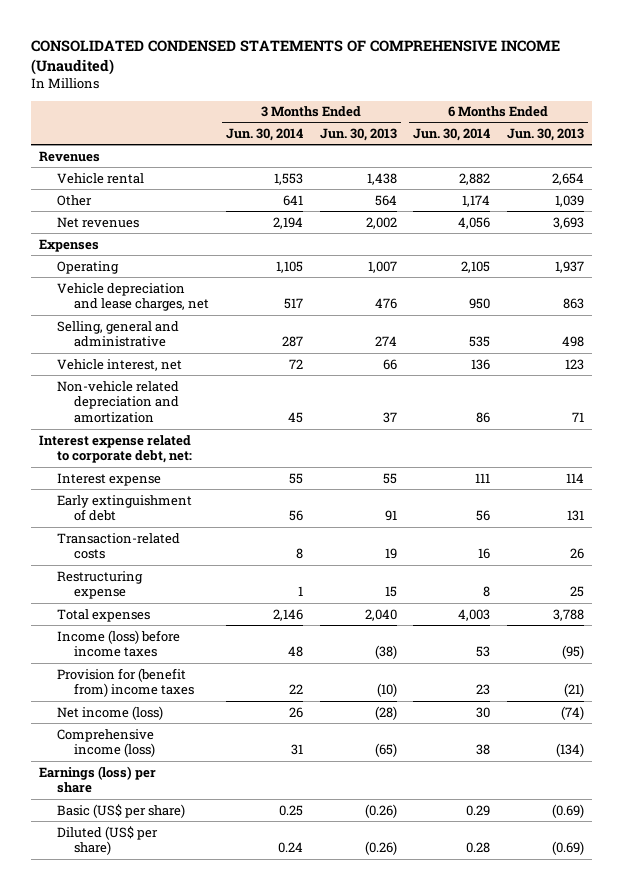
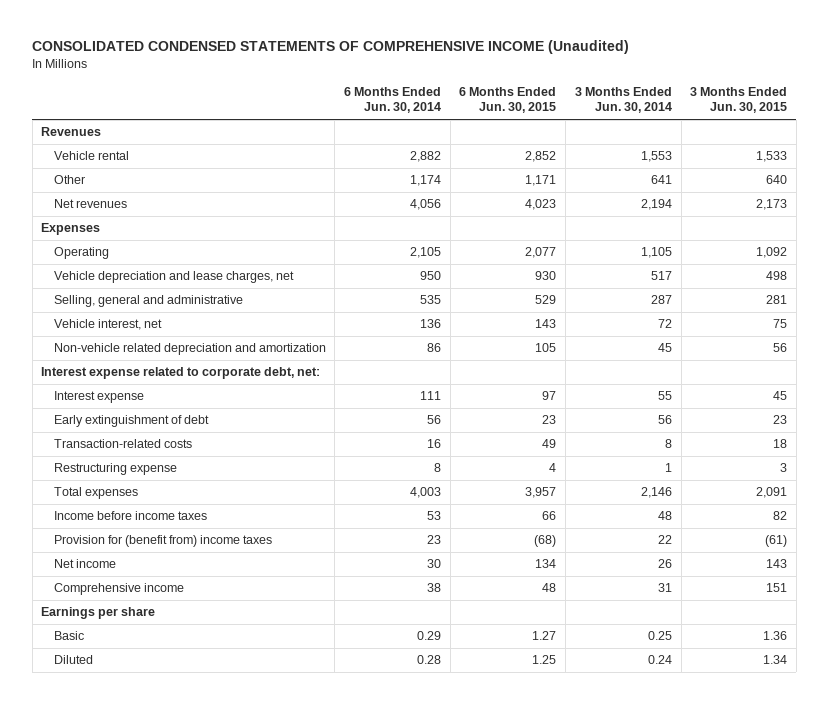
- | 3 Months Ended Jun. 30, 2014 | 3 Months Ended Jun. 30, 2013 | 6 Months Ended Jun. 30, 2014 | 6 Months Ended Jun. 30, 2013
+ | 6 Months Ended Jun. 30, 2014 | 6 Months Ended Jun. 30, 2015 | 3 Months Ended Jun. 30, 2014 | 3 Months Ended Jun. 30, 2015
- Income (loss) before income taxes | 48 | (38) | 53 | (95)
+ Income before income taxes | 53 | 66 | 48 | 82
- Net income (loss) | 26 | (28) | 30 | (74)
- Comprehensive income (loss) | 31 | (65) | 38 | (134)
- Earnings (loss) per share
- Basic (US$ per share) | 0.25 | (0.26) | 0.29 | (0.69)
- Diluted (US$ per share) | 0.24 | (0.26) | 0.28 | (0.69)
+ Net income | 30 | 134 | 26 | 143
+ Comprehensive income | 38 | 48 | 31 | 151
+ Earnings per share
+ Basic | 0.29 | 1.27 | 0.25 | 1.36
+ Diluted | 0.28 | 1.25 | 0.24 | 1.34

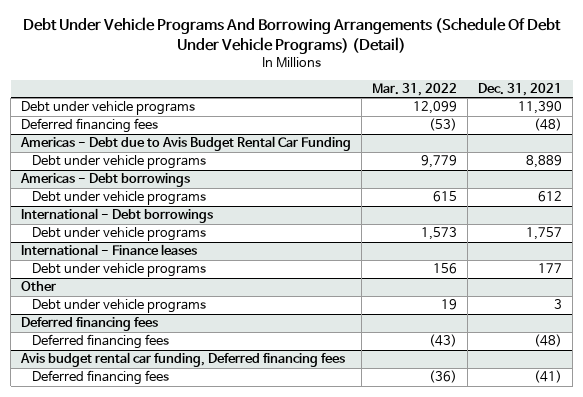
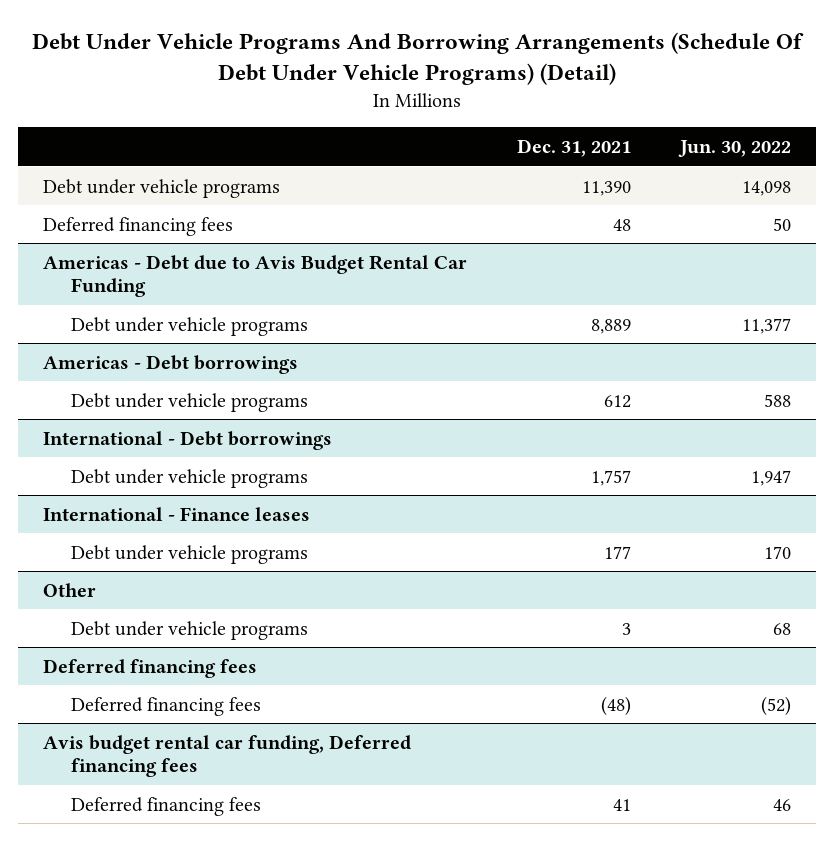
- | Mar. 31, 2022 | Dec. 31, 2021
+ | Dec. 31, 2021 | Jun. 30, 2022
- Deferred financing fees | (53) | (48)
+ Deferred financing fees | 48 | 50
@ Avis budget rental car funding, Deferred financing fees
- Deferred financing fees | (36) | (41)
+ Deferred financing fees | 41 | 46

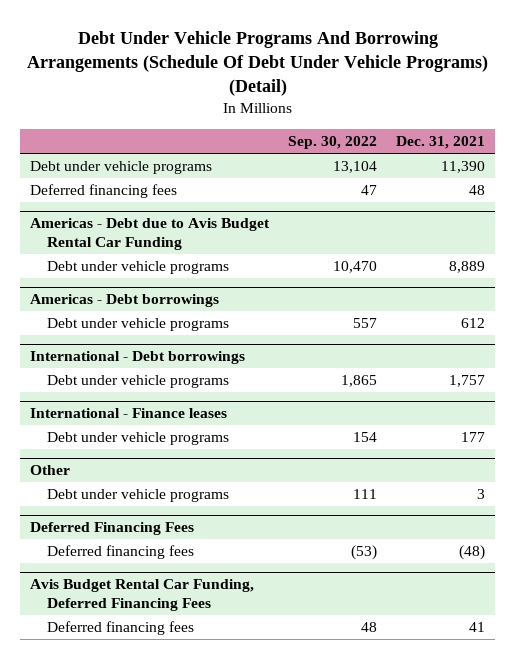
- | Dec. 31, 2021 | Jun. 30, 2022
+ | Sep. 30, 2022 | Dec. 31, 2021
- Deferred financing fees
+ Deferred Financing Fees
- Avis budget rental car funding, Deferred financing fees
+ Avis Budget Rental Car Funding, Deferred Financing Fees

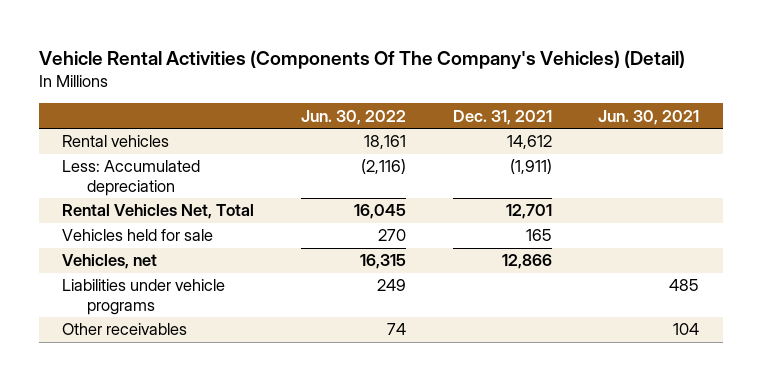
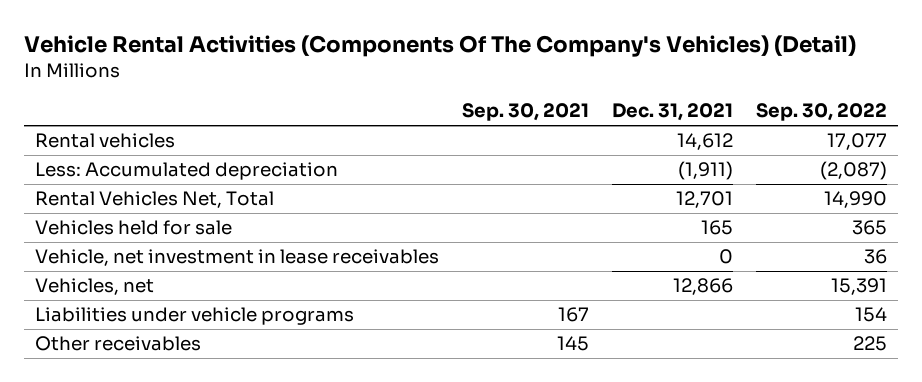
- | Jun. 30, 2022 | Dec. 31, 2021 | Jun. 30, 2021
+ | Sep. 30, 2021 | Dec. 31, 2021 | Sep. 30, 2022
+ Vehicle, net investment in lease receivables | | 0 | 36

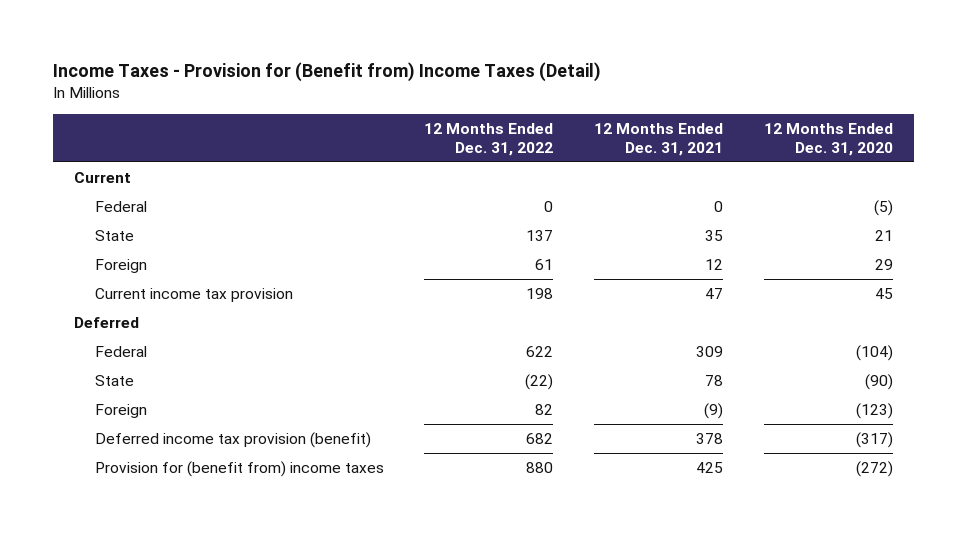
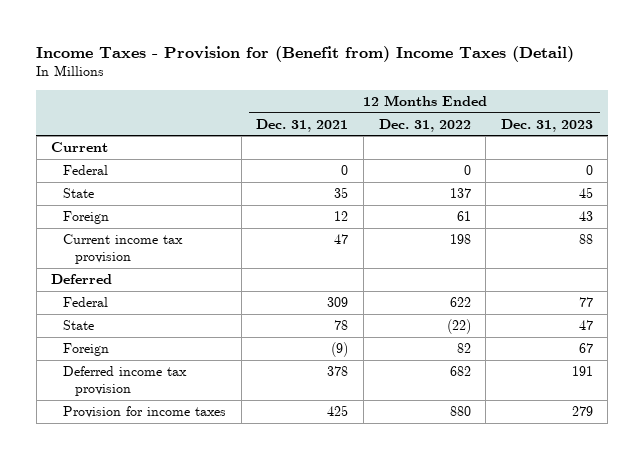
- | 12 Months Ended Dec. 31, 2022 | 12 Months Ended Dec. 31, 2021 | 12 Months Ended Dec. 31, 2020
+ | 12 Months Ended Dec. 31, 2021 | 12 Months Ended Dec. 31, 2022 | 12 Months Ended Dec. 31, 2023
- Deferred income tax provision (benefit) | 682 | 378 | (317)
- Provision for (benefit from) income taxes | 880 | 425 | (272)
+ Deferred income tax provision | 378 | 682 | 191
+ Provision for income taxes | 425 | 880 | 279

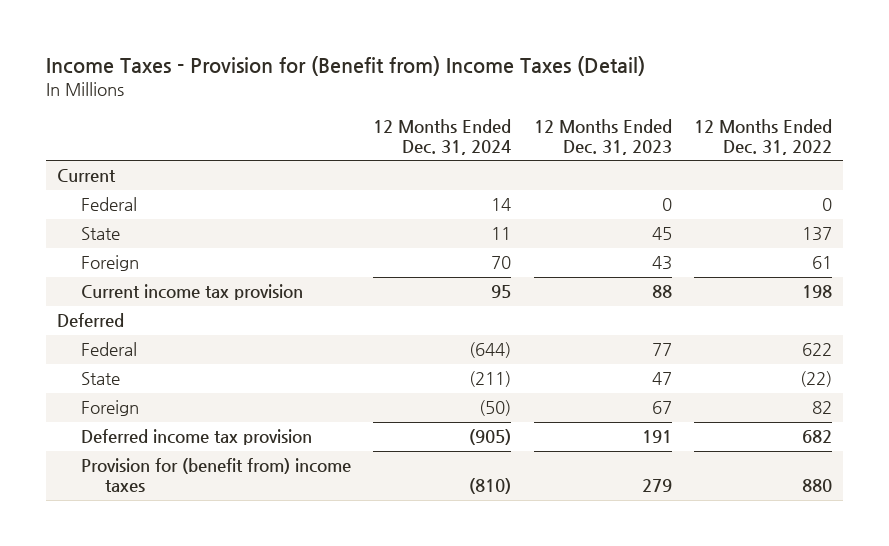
- | 12 Months Ended Dec. 31, 2021 | 12 Months Ended Dec. 31, 2022 | 12 Months Ended Dec. 31, 2023
+ | 12 Months Ended Dec. 31, 2024 | 12 Months Ended Dec. 31, 2023 | 12 Months Ended Dec. 31, 2022
- Provision for income taxes | 425 | 880 | 279
+ Provision for (benefit from) income taxes | (810) | 279 | 880

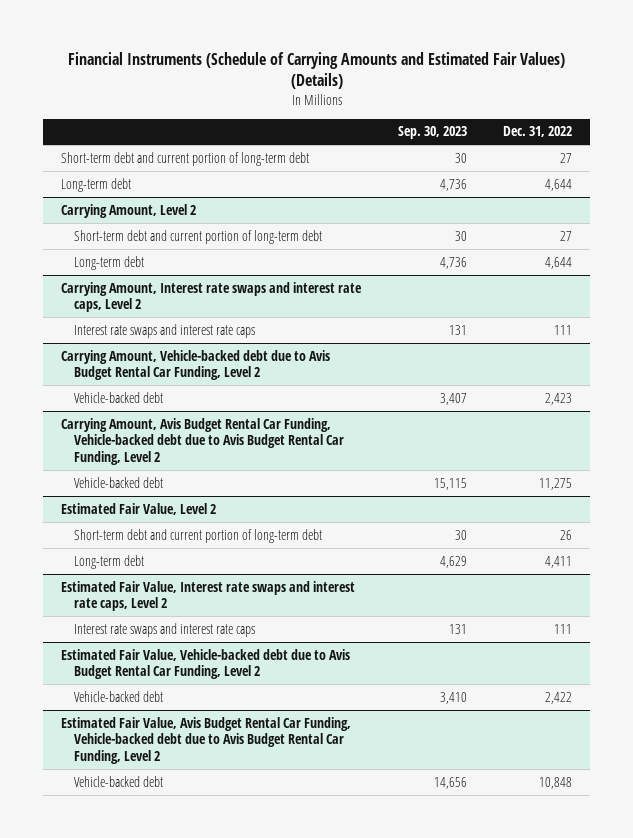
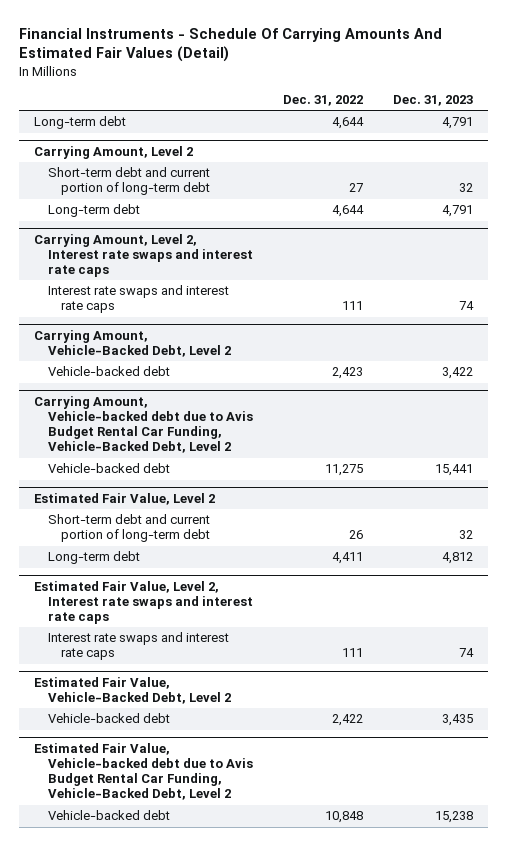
- Financial Instruments (Schedule of Carrying Amounts and Estimated Fair Values) (Details)
+ Financial Instruments - Schedule Of Carrying Amounts And Estimated Fair Values (Detail)
- | Sep. 30, 2023 | Dec. 31, 2022
+ | Dec. 31, 2022 | Dec. 31, 2023
- Short-term debt and current portion of long-term debt | 30 | 27
- Carrying Amount, Interest rate swaps and interest rate caps, Level 2
+ Carrying Amount, Level 2, Interest rate swaps and interest rate caps
- Carrying Amount, Vehicle-backed debt due to Avis Budget Rental Car Funding, Level 2
+ Carrying Amount, Vehicle-Backed Debt, Level 2
- Carrying Amount, Avis Budget Rental Car Funding, Vehicle-backed debt due to Avis Budget Rental Car Funding, Level 2
+ Carrying Amount, Vehicle-backed debt due to Avis Budget Rental Car Funding, Vehicle-Backed Debt, Level 2
- Estimated Fair Value, Interest rate swaps and interest rate caps, Level 2
+ Estimated Fair Value, Level 2, Interest rate swaps and interest rate caps
- Estimated Fair Value, Vehicle-backed debt due to Avis Budget Rental Car Funding, Level 2
+ Estimated Fair Value, Vehicle-Backed Debt, Level 2
- Estimated Fair Value, Avis Budget Rental Car Funding, Vehicle-backed debt due to Avis Budget Rental Car Funding, Level 2
+ Estimated Fair Value, Vehicle-backed debt due to Avis Budget Rental Car Funding, Vehicle-Backed Debt, Level 2

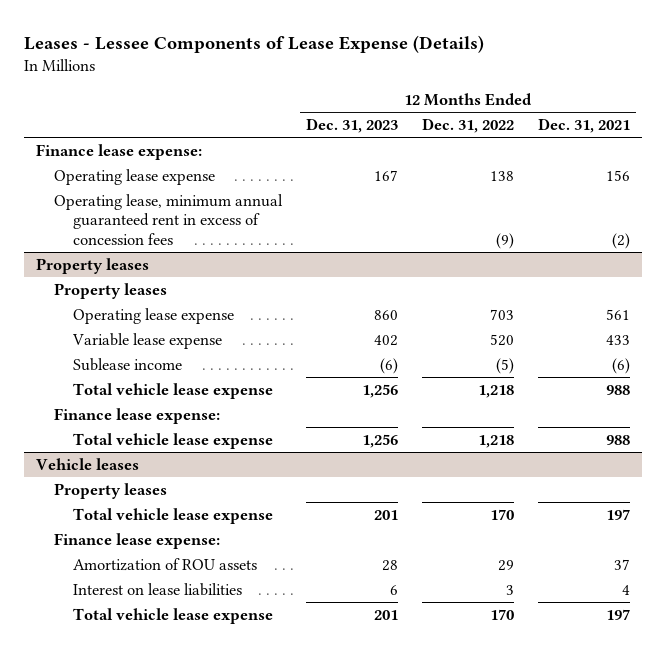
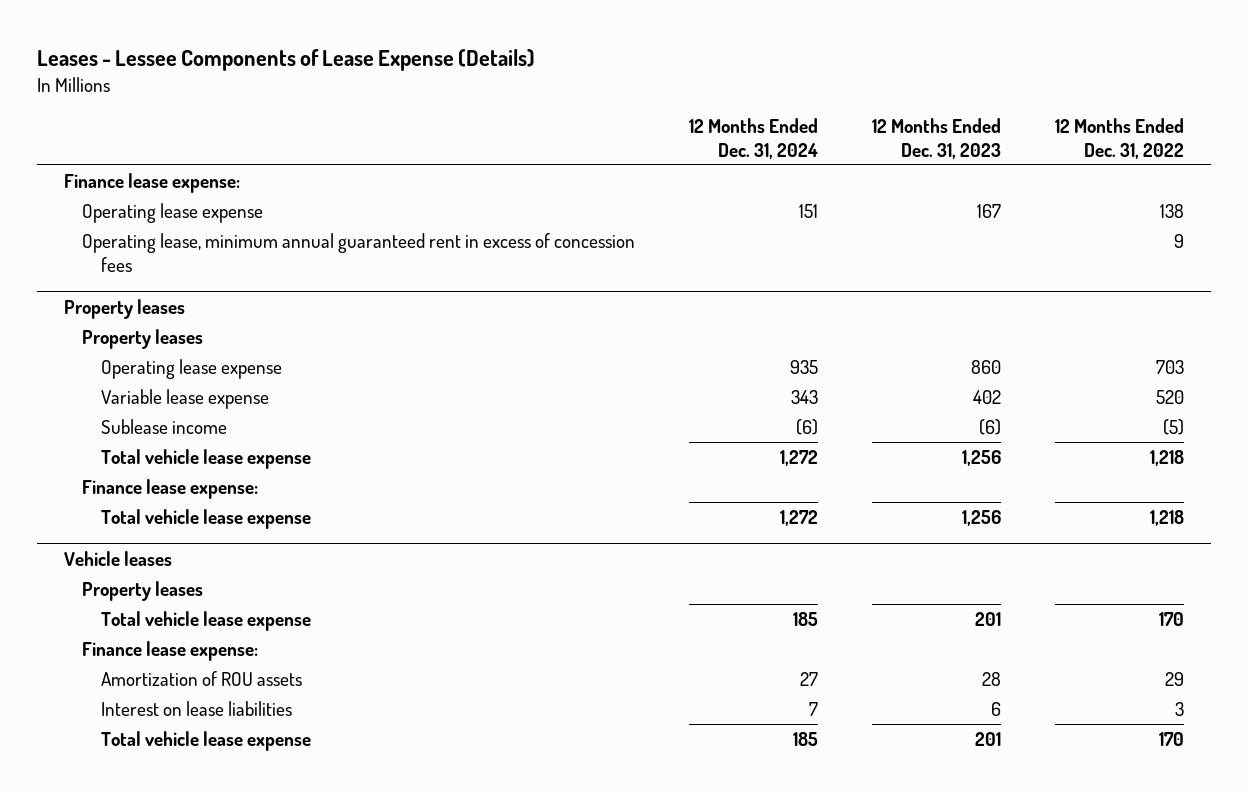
- | 12 Months Ended Dec. 31, 2023 | 12 Months Ended Dec. 31, 2022 | 12 Months Ended Dec. 31, 2021
+ | 12 Months Ended Dec. 31, 2024 | 12 Months Ended Dec. 31, 2023 | 12 Months Ended Dec. 31, 2022
- Operating lease, minimum annual guaranteed rent in excess of concession fees | | (9) | (2)
+ Operating lease, minimum annual guaranteed rent in excess of concession fees | | | 9

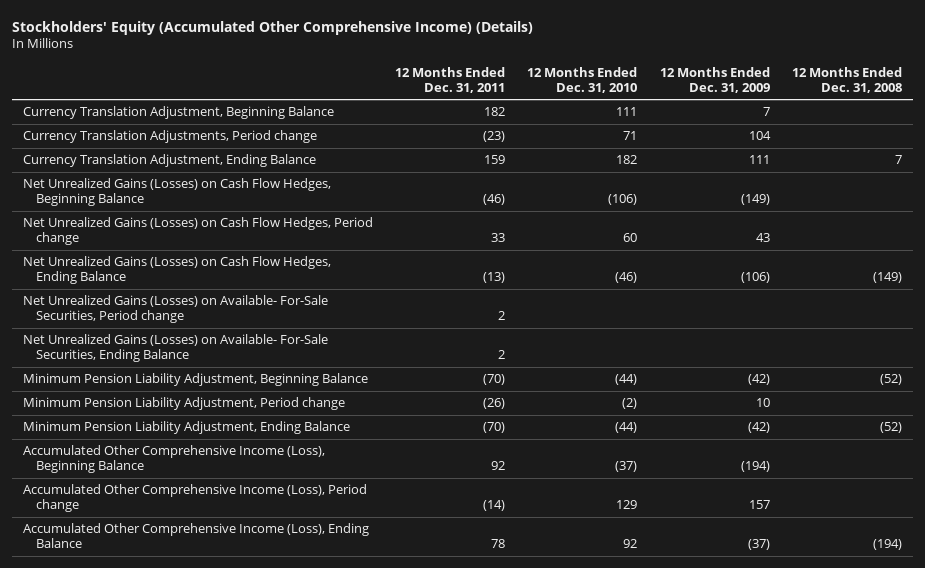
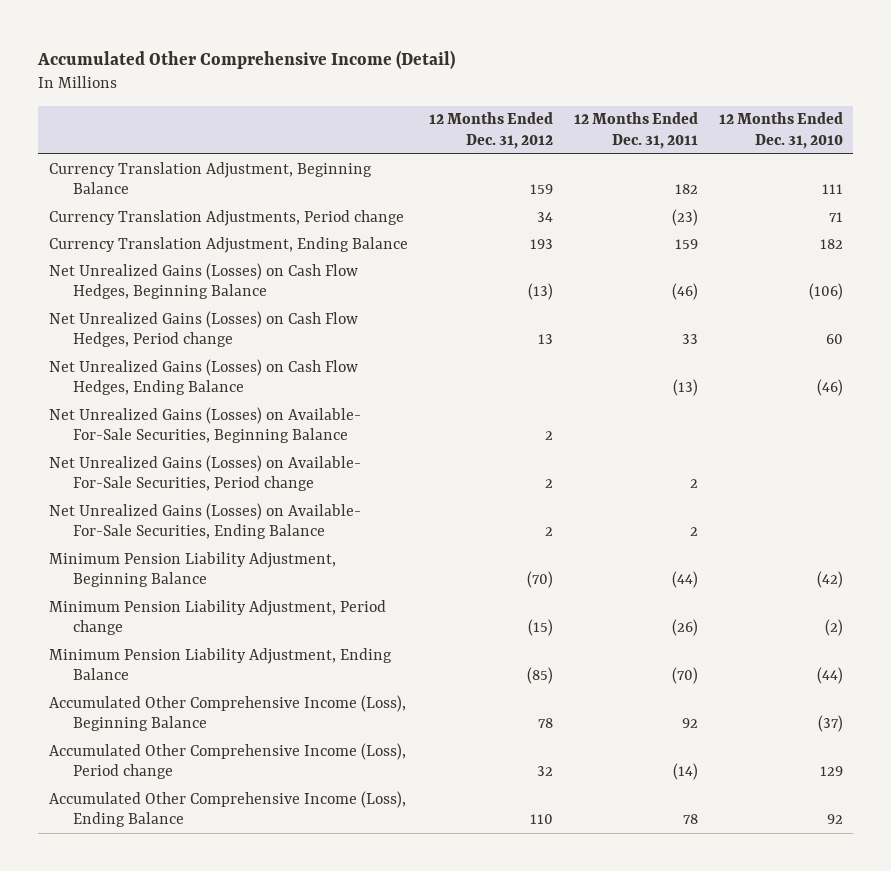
- Stockholders' Equity (Accumulated Other Comprehensive Income) (Details)
+ Accumulated Other Comprehensive Income (Detail)
- | 12 Months Ended Dec. 31, 2011 | 12 Months Ended Dec. 31, 2010 | 12 Months Ended Dec. 31, 2009 | 12 Months Ended Dec. 31, 2008
+ | 12 Months Ended Dec. 31, 2012 | 12 Months Ended Dec. 31, 2011 | 12 Months Ended Dec. 31, 2010
+ Net Unrealized Gains (Losses) on Available- For-Sale Securities, Beginning Balance | 2 | |
- Minimum Pension Liability Adjustment, Beginning Balance | (70) | (44) | (42) | (52)
+ Minimum Pension Liability Adjustment, Beginning Balance | (70) | (44) | (42)

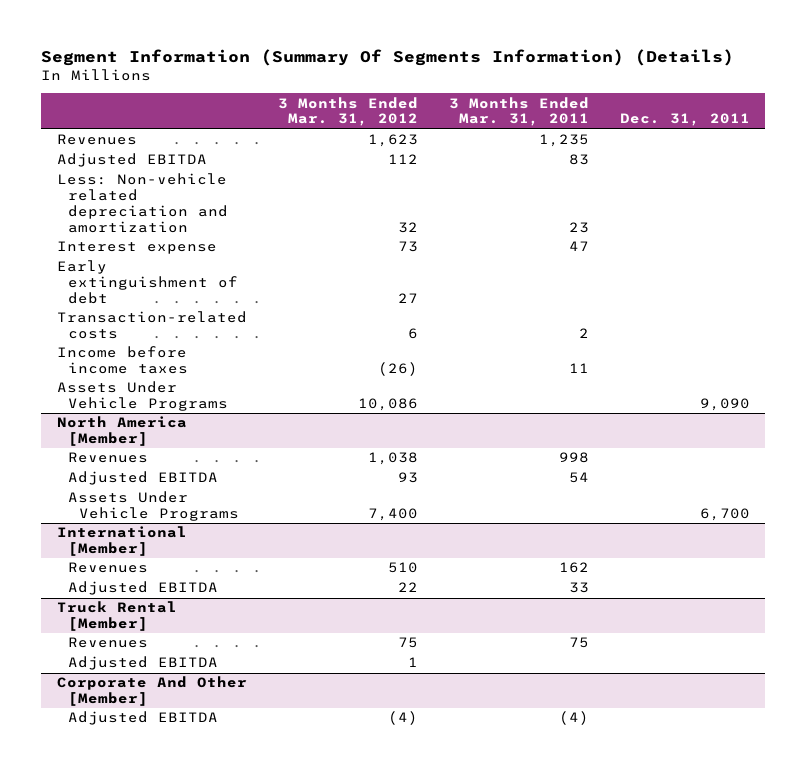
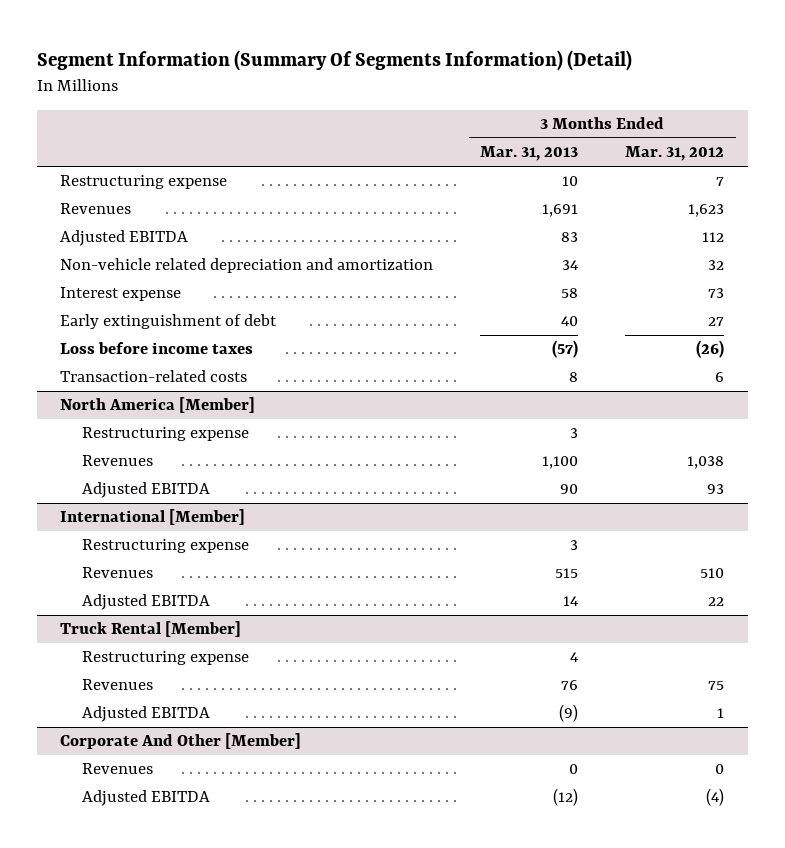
- Segment Information (Summary Of Segments Information) (Details)
+ Segment Information (Summary Of Segments Information) (Detail)
- | 3 Months Ended Mar. 31, 2012 | 3 Months Ended Mar. 31, 2011 | Dec. 31, 2011
+ | 3 Months Ended Mar. 31, 2013 | 3 Months Ended Mar. 31, 2012
+ Restructuring expense | 10 | 7
- Less: Non-vehicle related depreciation and amortization | 32 | 23 |
+ Non-vehicle related depreciation and amortization | 34 | 32
+ Loss before income taxes | (57) | (26)
- Income before income taxes | (26) | 11 |
- Assets Under Vehicle Programs | 10,086 | | 9,090
@ North America [Member]
+ Restructuring expense | 3 |
- Assets Under Vehicle Programs | 7,400 | | 6,700
@ International [Member]
+ Restructuring expense | 3 |
@ Truck Rental [Member]
+ Restructuring expense | 4 |
@ Corporate And Other [Member]
+ Revenues | 0 | 0

